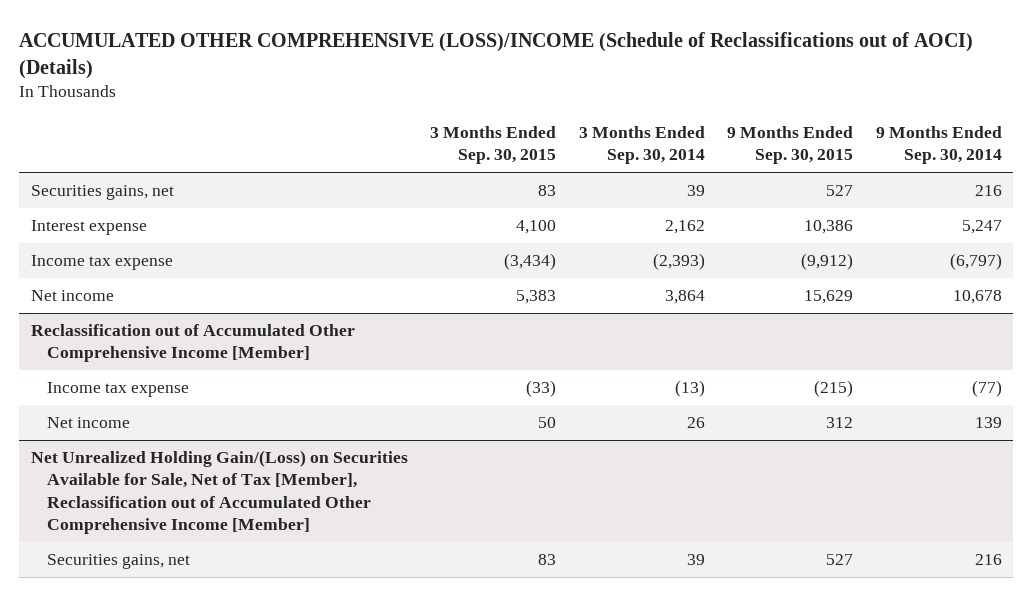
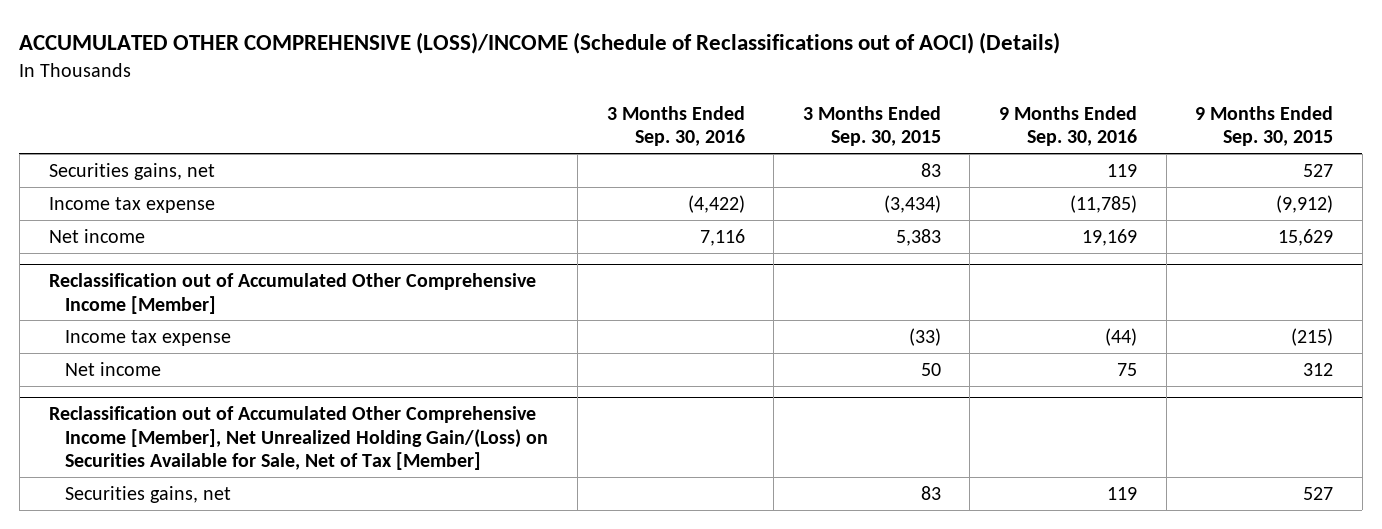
- | 3 Months Ended Sep. 30, 2015 | 3 Months Ended Sep. 30, 2014 | 9 Months Ended Sep. 30, 2015 | 9 Months Ended Sep. 30, 2014
+ | 3 Months Ended Sep. 30, 2016 | 3 Months Ended Sep. 30, 2015 | 9 Months Ended Sep. 30, 2016 | 9 Months Ended Sep. 30, 2015
- Interest expense | 4,100 | 2,162 | 10,386 | 5,247
- Net Unrealized Holding Gain/(Loss) on Securities Available for Sale, Net of Tax [Member], Reclassification out of Accumulated Other Comprehensive Income [Member]
+ Reclassification out of Accumulated Other Comprehensive Income [Member], Net Unrealized Holding Gain/(Loss) on Securities Available for Sale, Net of Tax [Member]

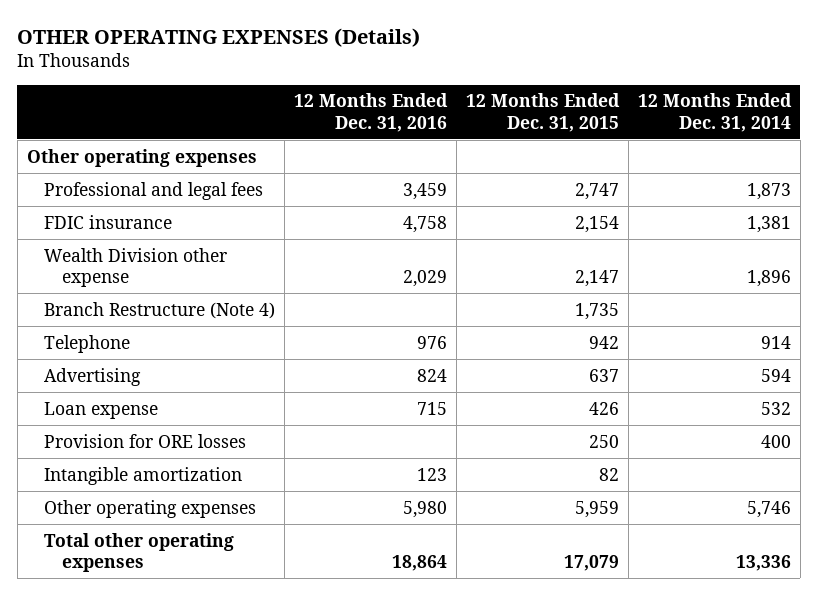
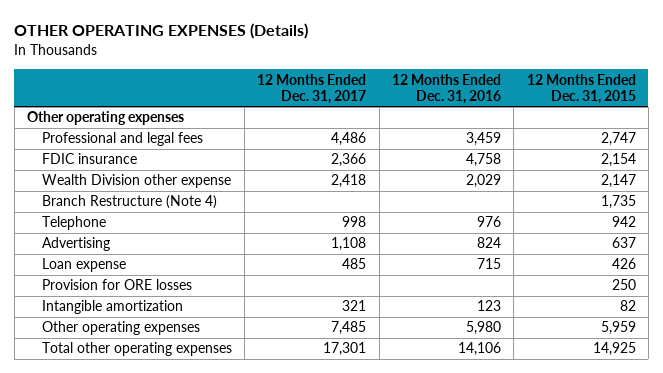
- | 12 Months Ended Dec. 31, 2016 | 12 Months Ended Dec. 31, 2015 | 12 Months Ended Dec. 31, 2014
+ | 12 Months Ended Dec. 31, 2017 | 12 Months Ended Dec. 31, 2016 | 12 Months Ended Dec. 31, 2015
- Total other operating expenses | 18,864 | 17,079 | 13,336
+ Total other operating expenses | 17,301 | 14,106 | 14,925

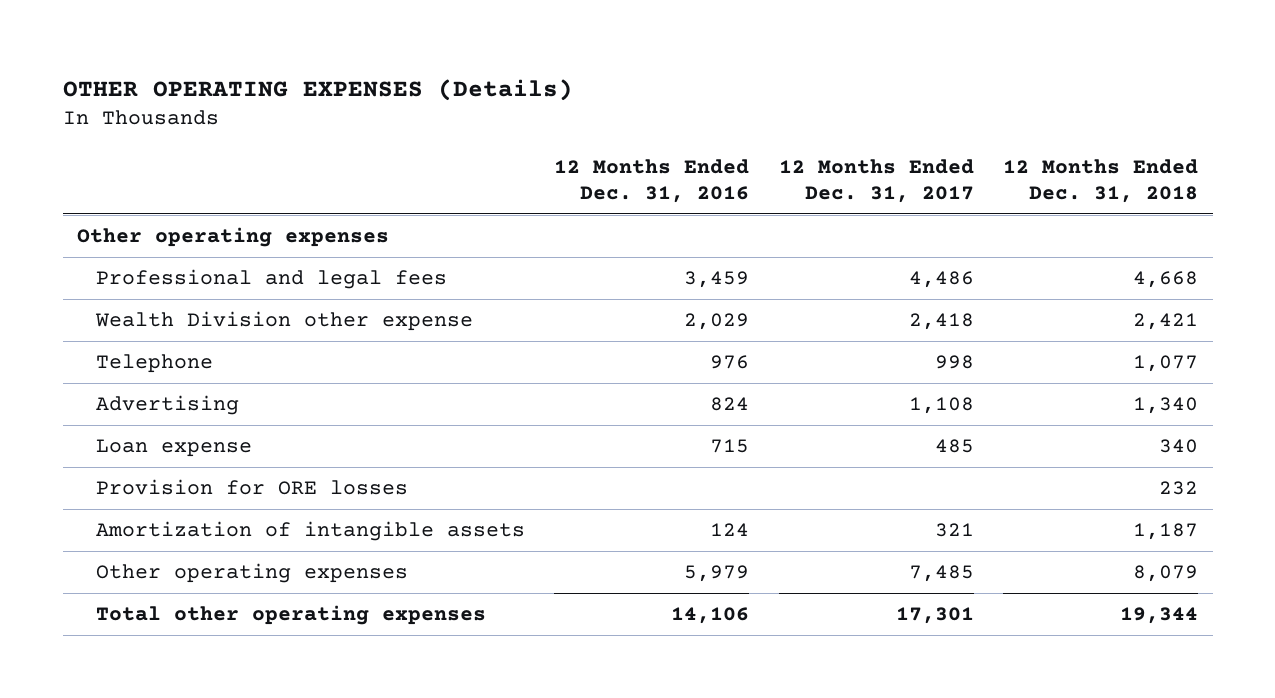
- | 12 Months Ended Dec. 31, 2017 | 12 Months Ended Dec. 31, 2016 | 12 Months Ended Dec. 31, 2015
+ | 12 Months Ended Dec. 31, 2016 | 12 Months Ended Dec. 31, 2017 | 12 Months Ended Dec. 31, 2018
- FDIC insurance | 2,366 | 4,758 | 2,154
- Branch Restructure (Note 4) | | | 1,735
- Intangible amortization | 321 | 123 | 82
- Other operating expenses | 7,485 | 5,980 | 5,959
+ Amortization of intangible assets | 124 | 321 | 1,187
+ Other operating expenses | 5,979 | 7,485 | 8,079

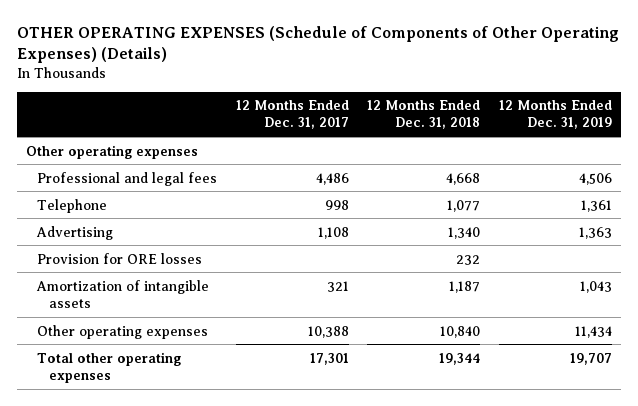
- OTHER OPERATING EXPENSES (Details)
+ OTHER OPERATING EXPENSES (Schedule of Components of Other Operating Expenses) (Details)
- | 12 Months Ended Dec. 31, 2016 | 12 Months Ended Dec. 31, 2017 | 12 Months Ended Dec. 31, 2018
+ | 12 Months Ended Dec. 31, 2017 | 12 Months Ended Dec. 31, 2018 | 12 Months Ended Dec. 31, 2019
- Wealth Division other expense | 2,029 | 2,418 | 2,421
- Loan expense | 715 | 485 | 340
- Other operating expenses | 5,979 | 7,485 | 8,079
+ Other operating expenses | 10,388 | 10,840 | 11,434

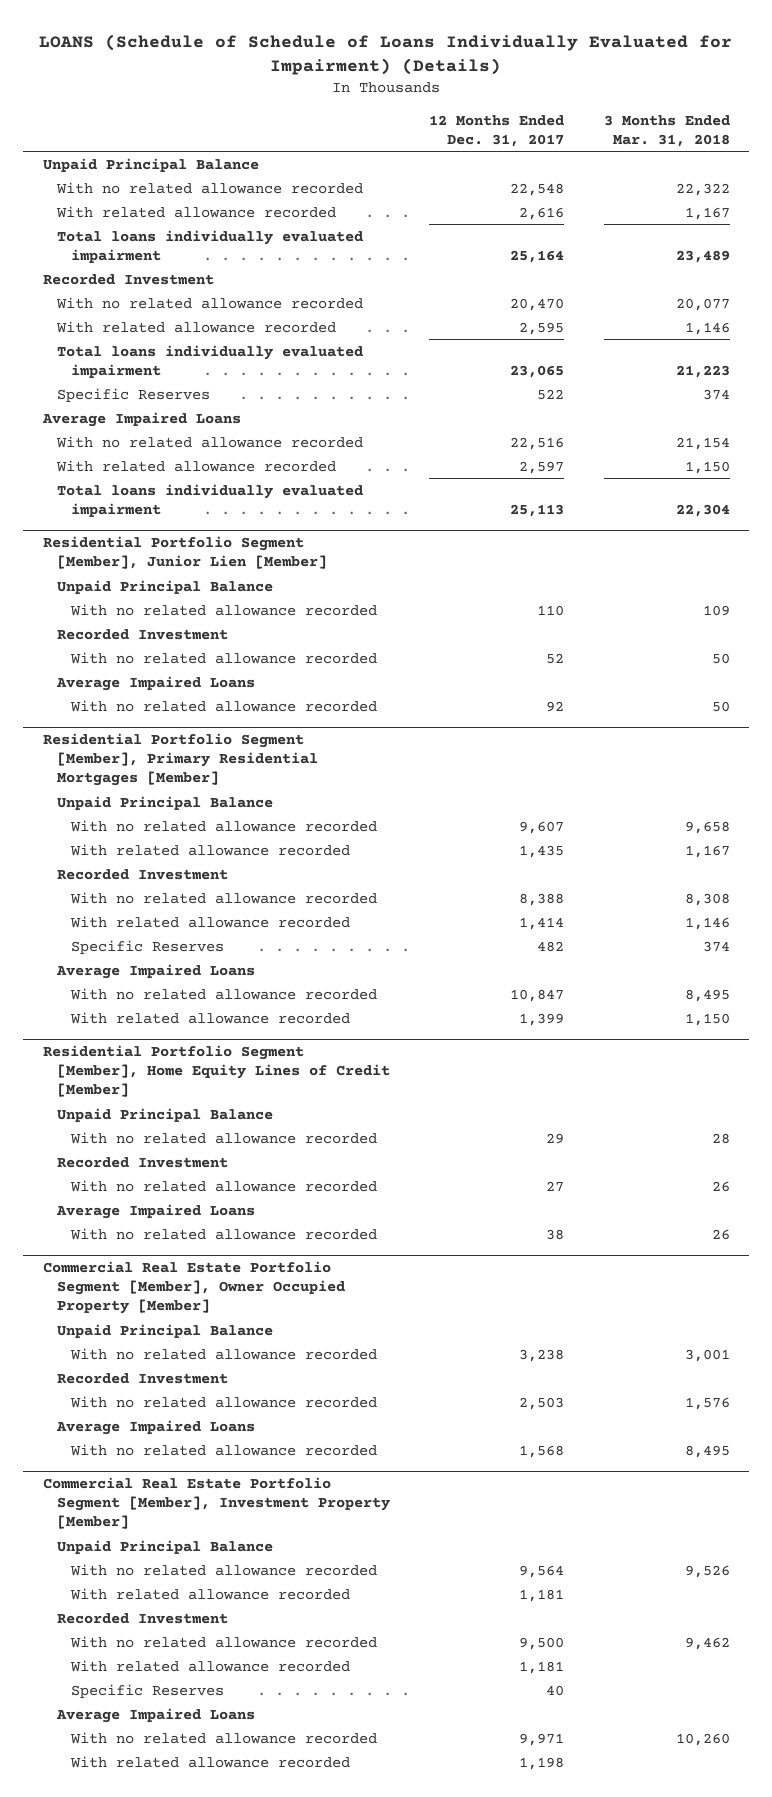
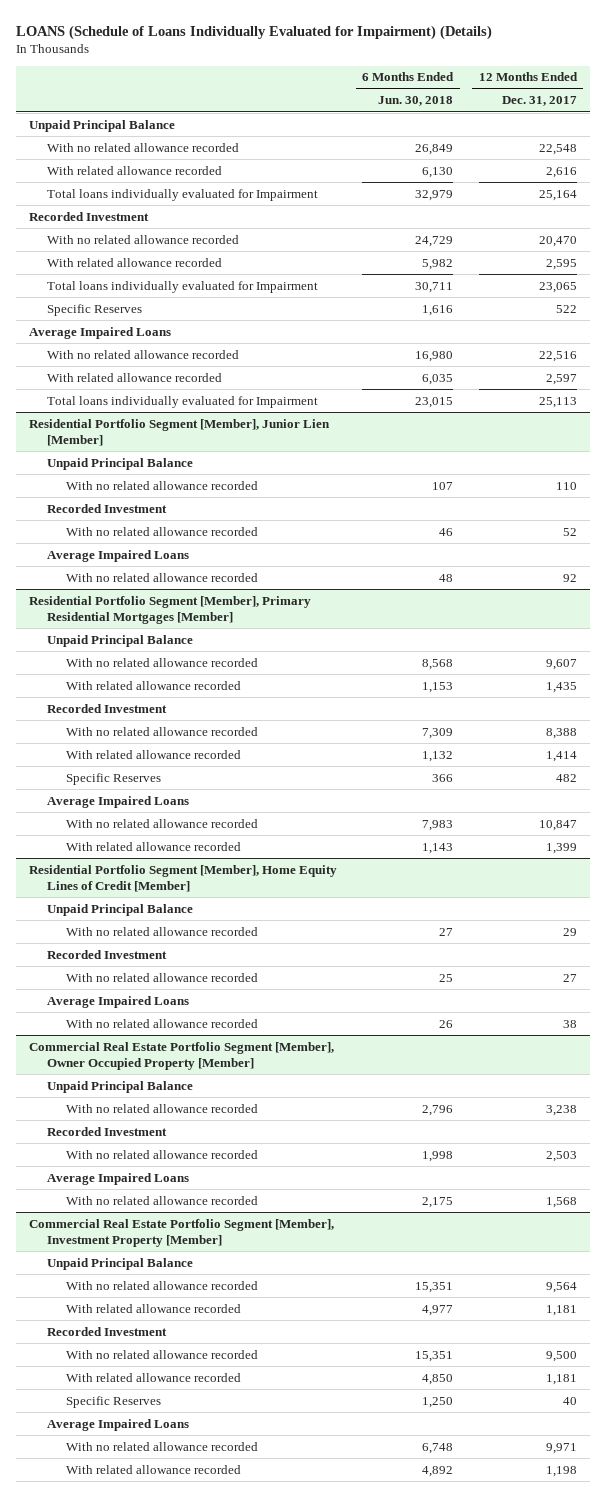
- LOANS (Schedule of Schedule of Loans Individually Evaluated for Impairment) (Details)
+ LOANS (Schedule of Loans Individually Evaluated for Impairment) (Details)
- | 12 Months Ended Dec. 31, 2017 | 3 Months Ended Mar. 31, 2018
+ | 6 Months Ended Jun. 30, 2018 | 12 Months Ended Dec. 31, 2017
- Total loans individually evaluated impairment | 25,164 | 23,489
+ Total loans individually evaluated for Impairment | 32,979 | 25,164
- Total loans individually evaluated impairment | 23,065 | 21,223
+ Total loans individually evaluated for Impairment | 30,711 | 23,065
- Total loans individually evaluated impairment | 25,113 | 22,304
+ Total loans individually evaluated for Impairment | 23,015 | 25,113

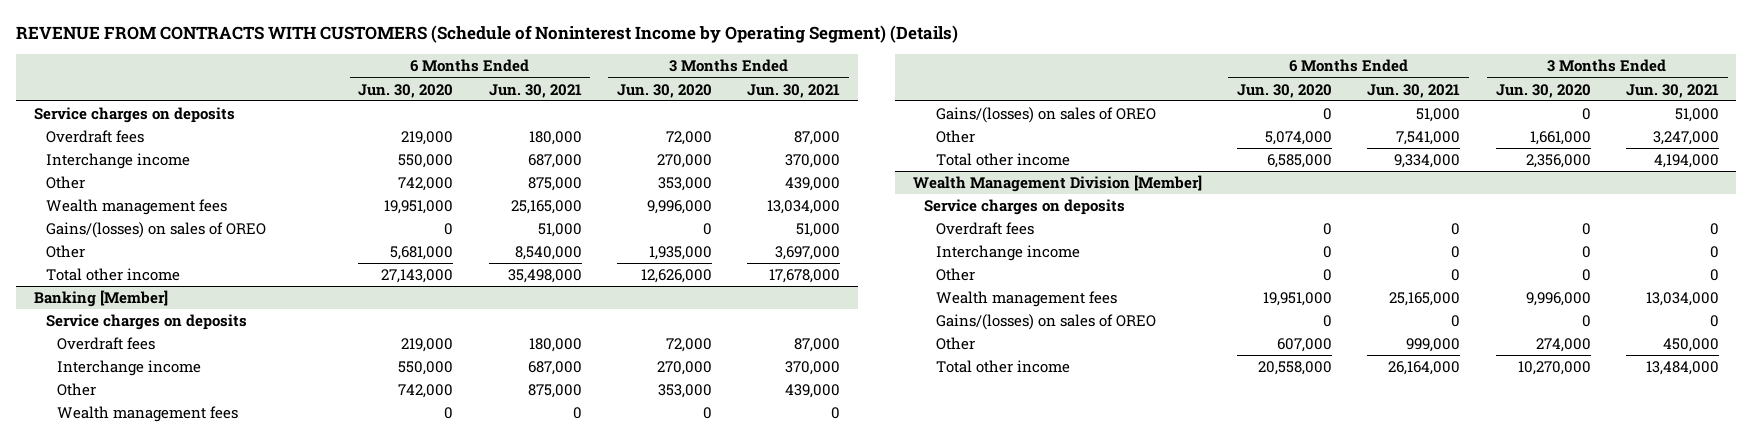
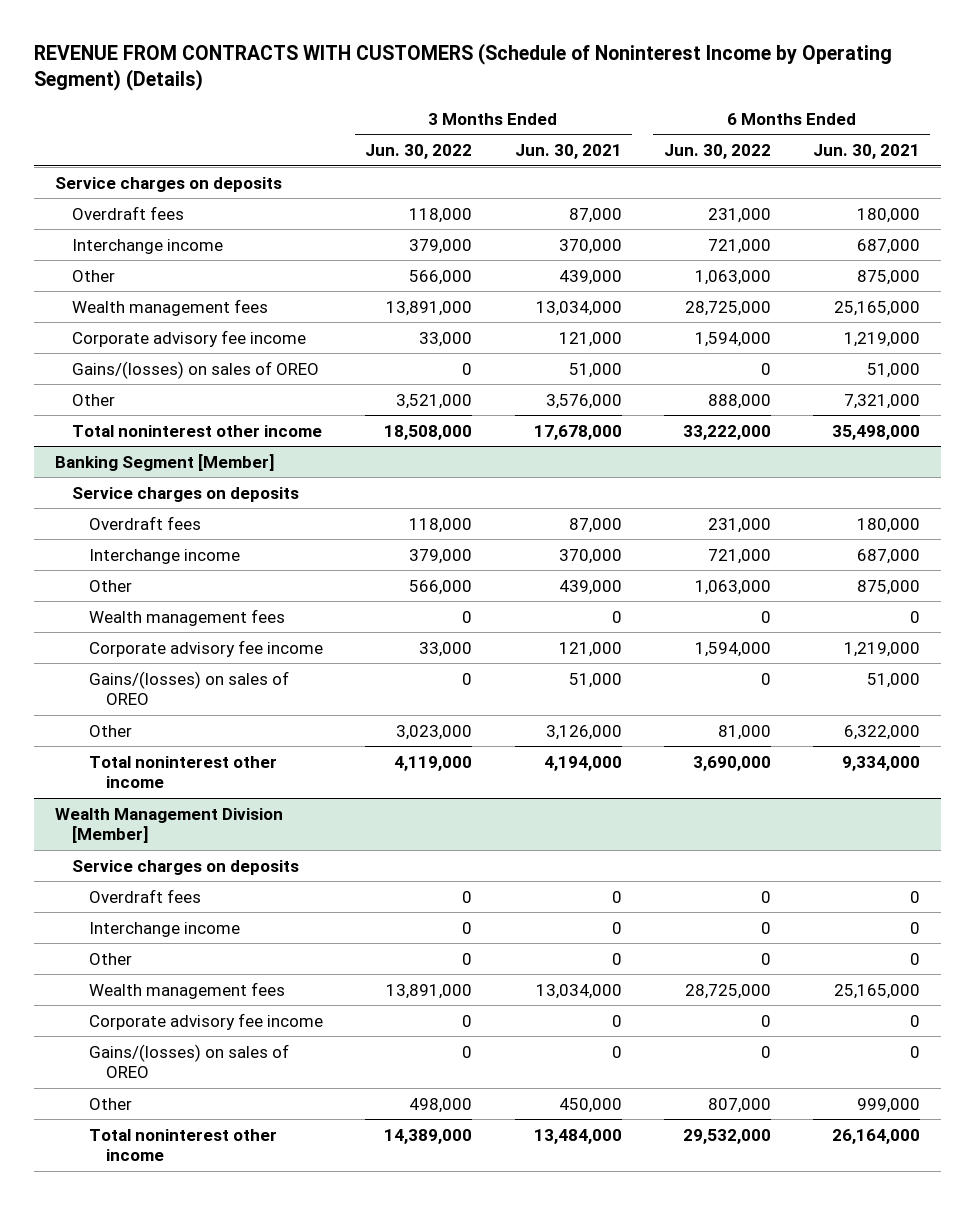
- | 6 Months Ended Jun. 30, 2020 | 6 Months Ended Jun. 30, 2021 | 3 Months Ended Jun. 30, 2020 | 3 Months Ended Jun. 30, 2021
+ | 3 Months Ended Jun. 30, 2022 | 3 Months Ended Jun. 30, 2021 | 6 Months Ended Jun. 30, 2022 | 6 Months Ended Jun. 30, 2021
+ Corporate advisory fee income | 33,000 | 121,000 | 1,594,000 | 1,219,000
- Other | 5,681,000 | 8,540,000 | 1,935,000 | 3,697,000
- Total other income | 27,143,000 | 35,498,000 | 12,626,000 | 17,678,000
- Banking [Member]
+ Other | 3,521,000 | 3,576,000 | 888,000 | 7,321,000
+ Total noninterest other income | 18,508,000 | 17,678,000 | 33,222,000 | 35,498,000
+ Banking Segment [Member]
+ Corporate advisory fee income | 33,000 | 121,000 | 1,594,000 | 1,219,000
- Other | 5,074,000 | 7,541,000 | 1,661,000 | 3,247,000
- Total other income | 6,585,000 | 9,334,000 | 2,356,000 | 4,194,000
+ Other | 3,023,000 | 3,126,000 | 81,000 | 6,322,000
+ Total noninterest other income | 4,119,000 | 4,194,000 | 3,690,000 | 9,334,000
@ Wealth Management Division [Member]
+ Corporate advisory fee income | 0 | 0 | 0 | 0
- Total other income | 20,558,000 | 26,164,000 | 10,270,000 | 13,484,000
+ Total noninterest other income | 14,389,000 | 13,484,000 | 29,532,000 | 26,164,000

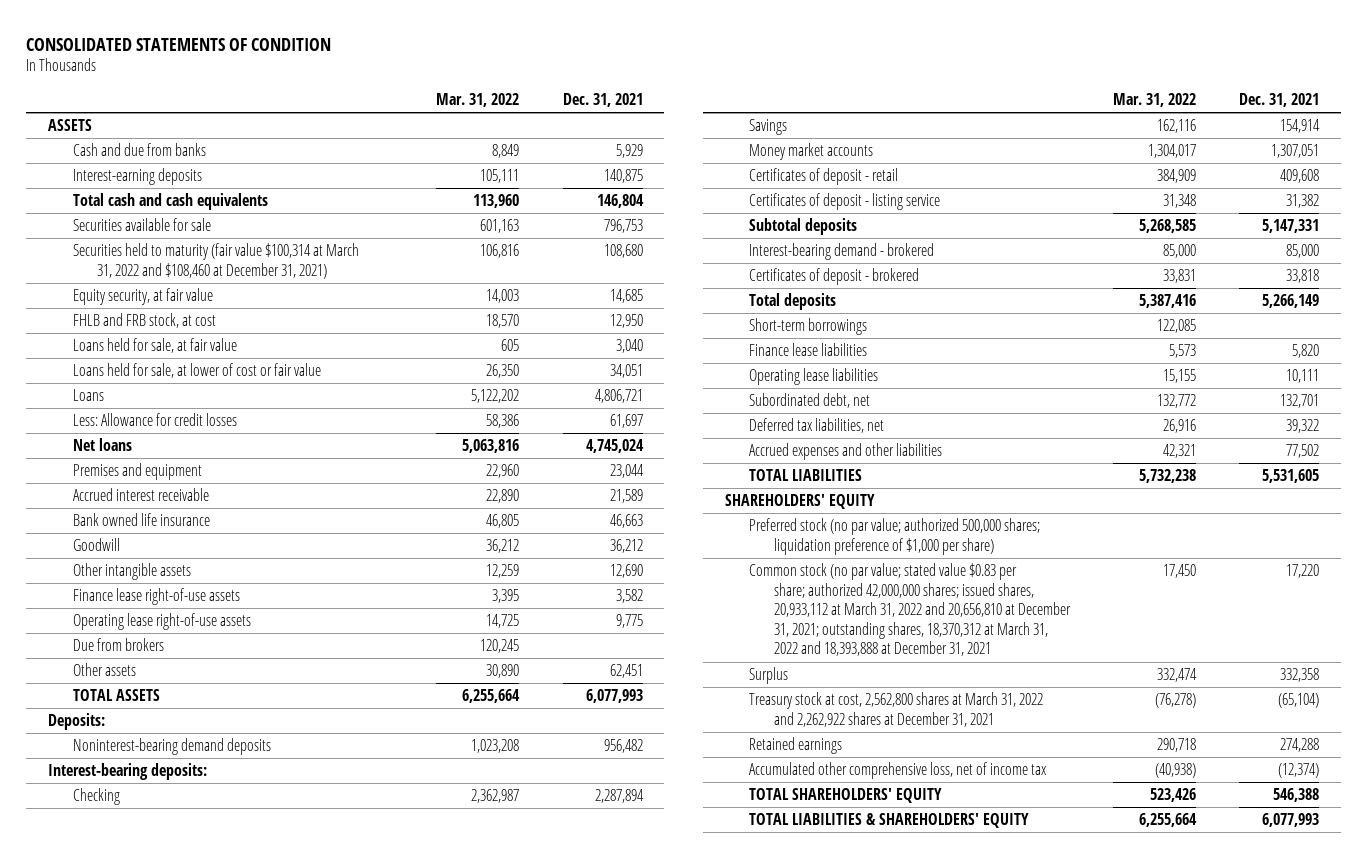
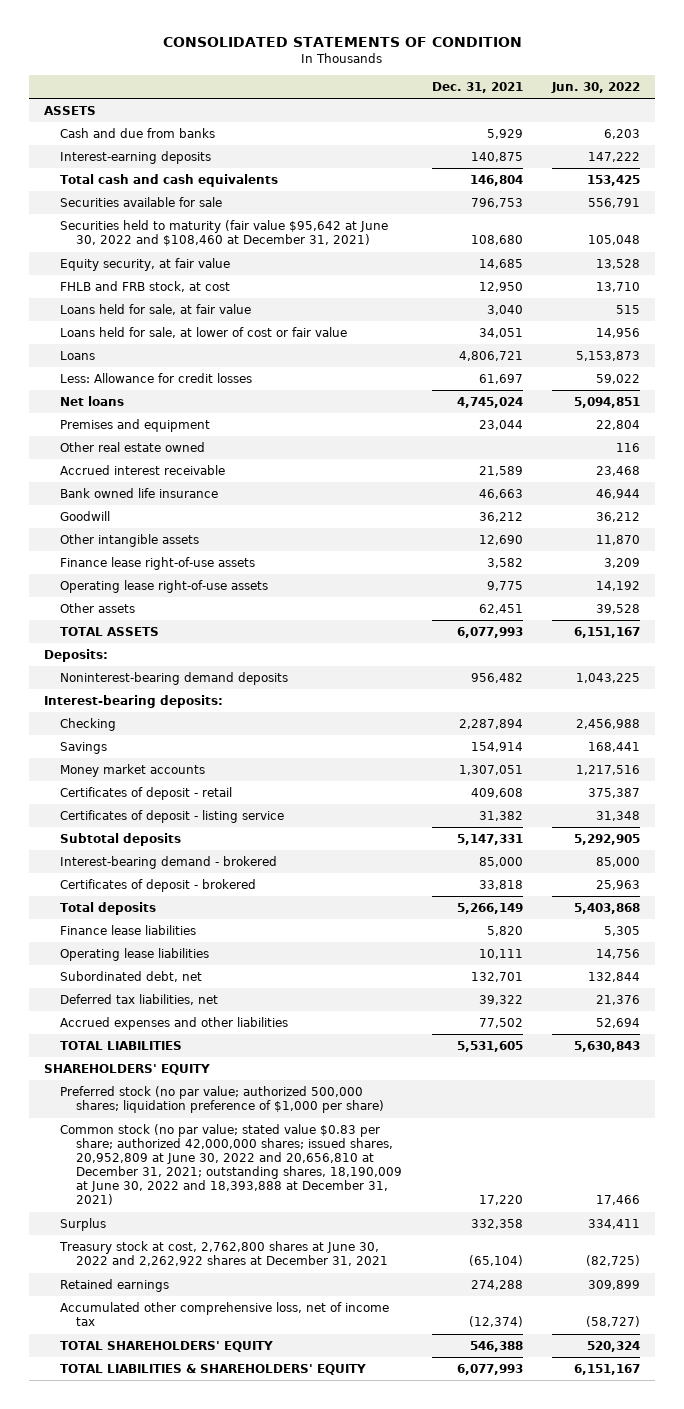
- | Mar. 31, 2022 | Dec. 31, 2021
+ | Dec. 31, 2021 | Jun. 30, 2022
- Securities held to maturity (fair value $100,314 at March 31, 2022 and $108,460 at December 31, 2021) | 106,816 | 108,680
+ Securities held to maturity (fair value $95,642 at June 30, 2022 and $108,460 at December 31, 2021) | 108,680 | 105,048
+ Other real estate owned | | 116
- Due from brokers | 120,245 |
- Short-term borrowings | 122,085 |
- Common stock (no par value; stated value $0.83 per share; authorized 42,000,000 shares; issued shares, 20,933,112 at March 31, 2022 and 20,656,810 at December 31, 2021; outstanding shares, 18,370,312 at March 31, 2022 and 18,393,888 at December 31, 2021 | 17,450 | 17,220
+ Common stock (no par value; stated value $0.83 per share; authorized 42,000,000 shares; issued shares, 20,952,809 at June 30, 2022 and 20,656,810 at December 31, 2021; outstanding shares, 18,190,009 at June 30, 2022 and 18,393,888 at December 31, 2021) | 17,220 | 17,466
- Treasury stock at cost, 2,562,800 shares at March 31, 2022 and 2,262,922 shares at December 31, 2021 | (76,278) | (65,104)
+ Treasury stock at cost, 2,762,800 shares at June 30, 2022 and 2,262,922 shares at December 31, 2021 | (65,104) | (82,725)

